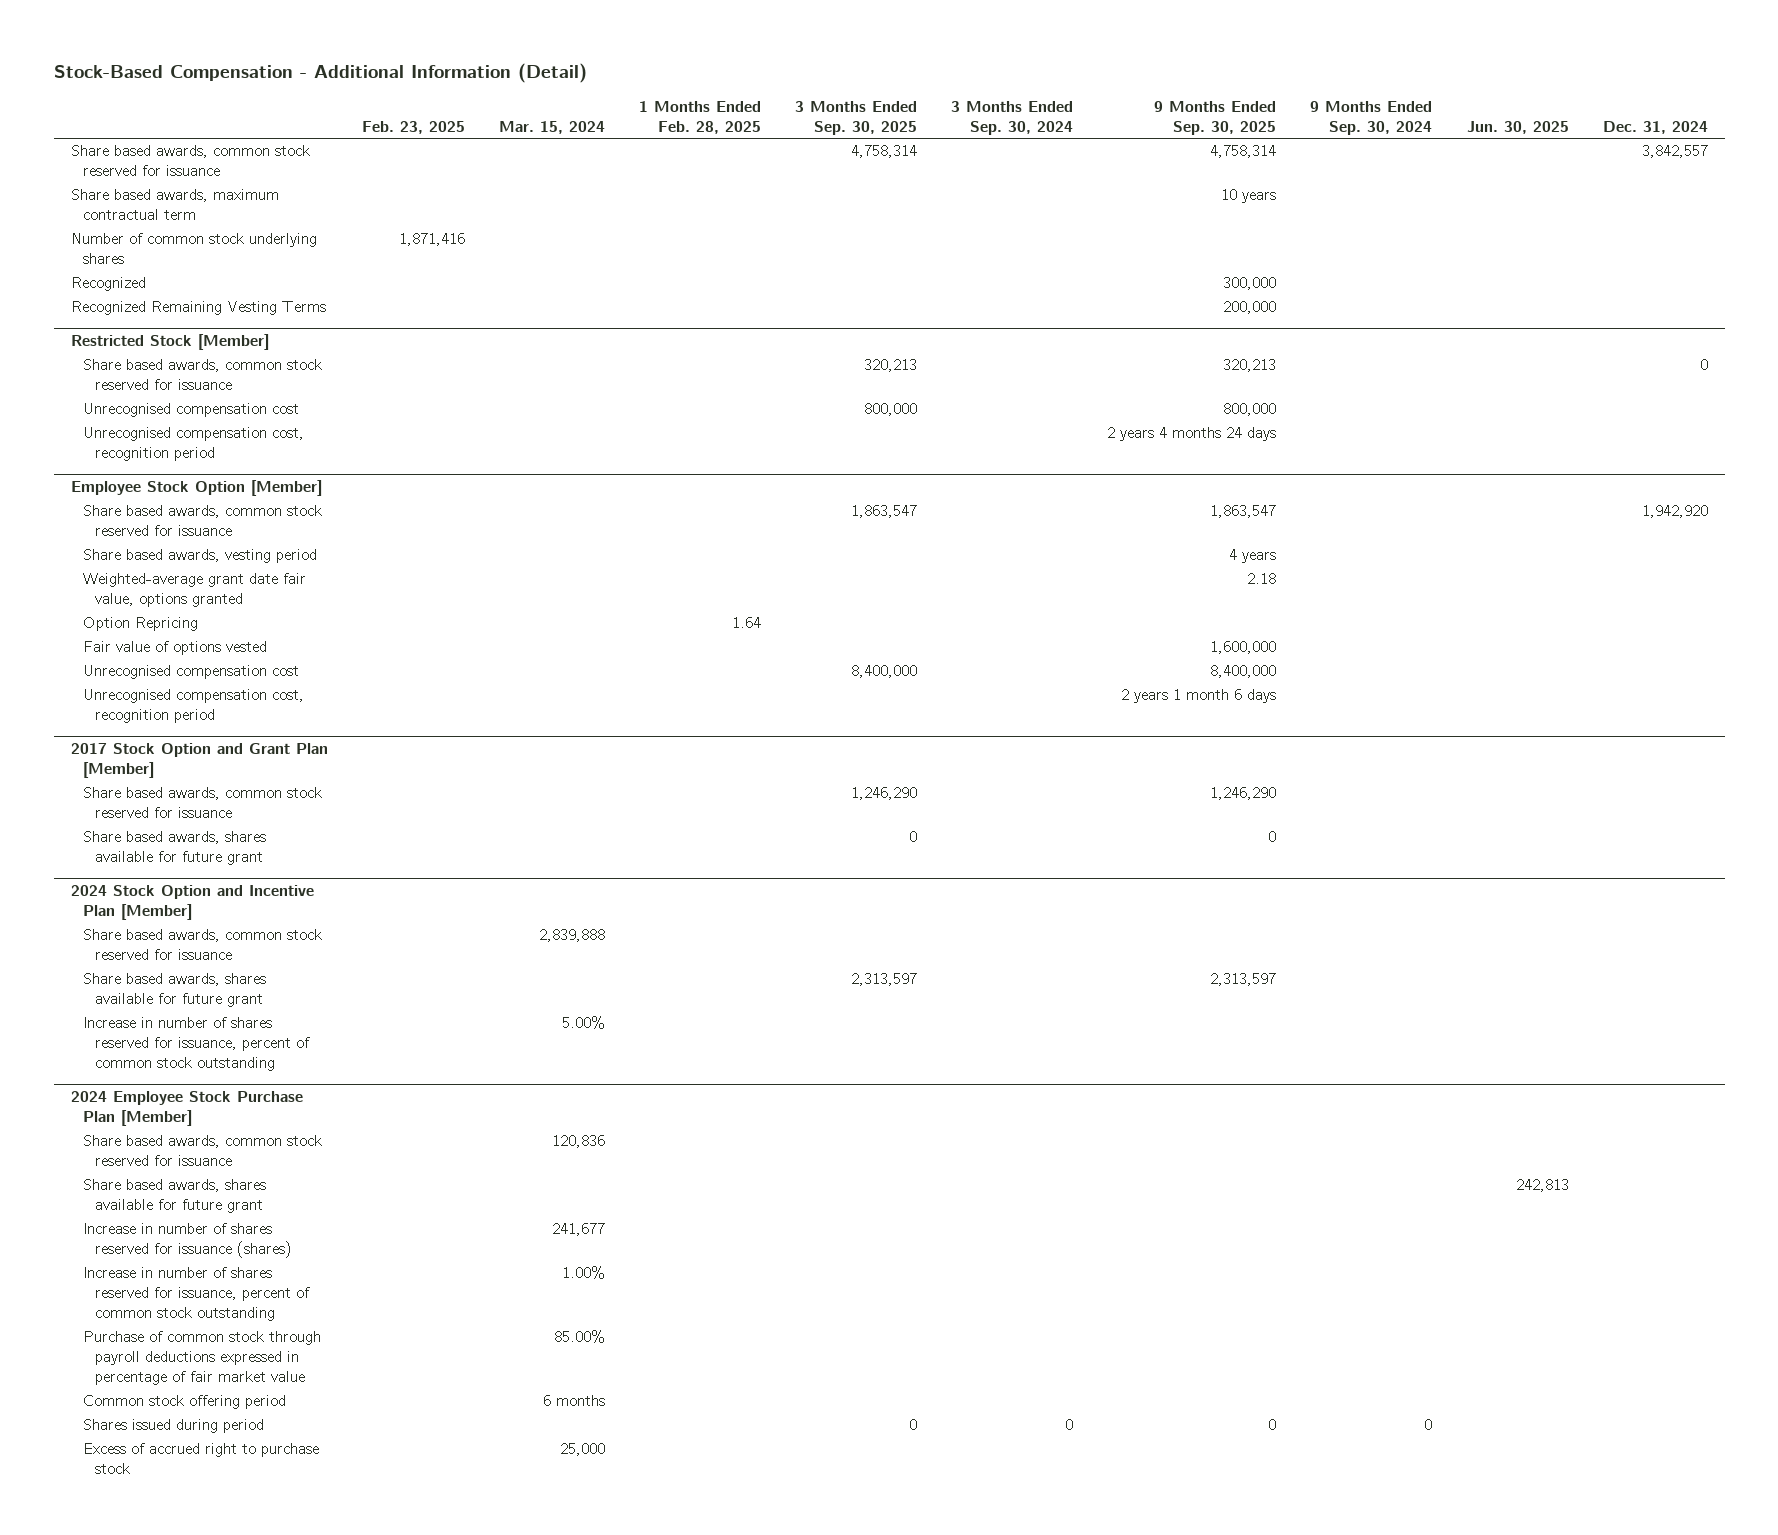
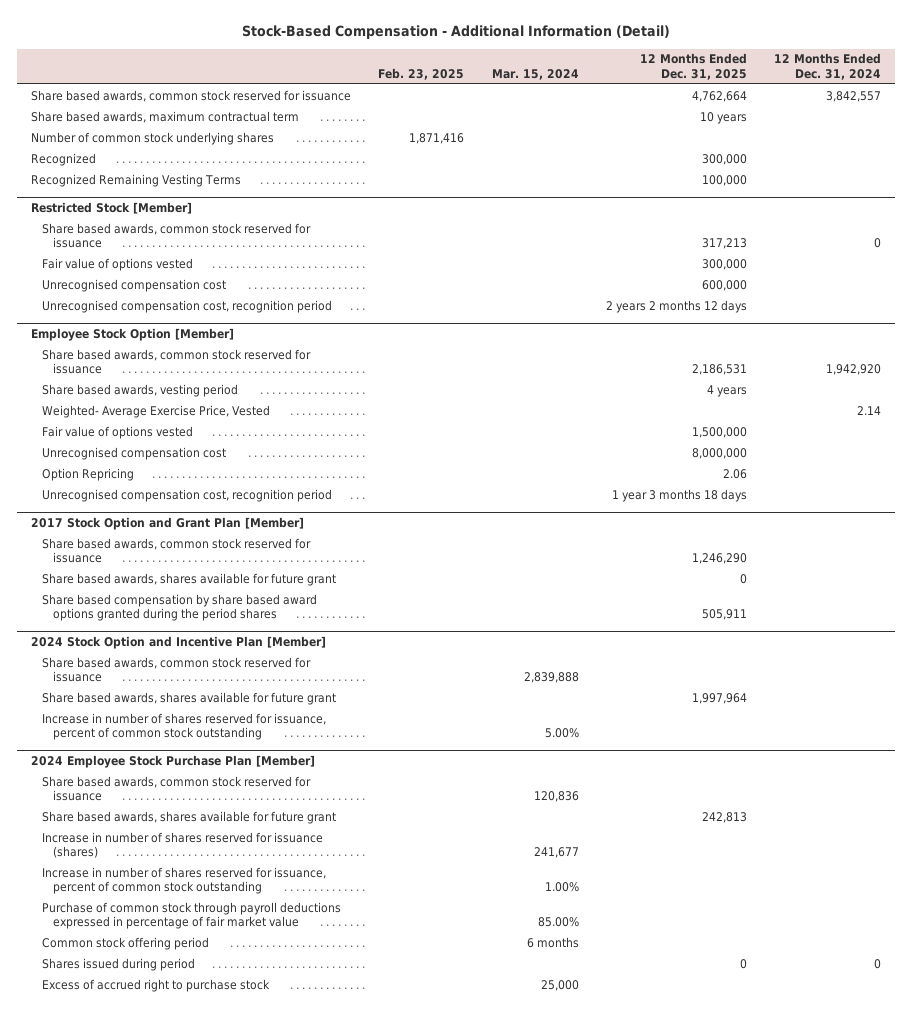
- | Feb. 23, 2025 | Mar. 15, 2024 | 1 Months Ended Feb. 28, 2025 | 3 Months Ended Sep. 30, 2025 | 3 Months Ended Sep. 30, 2024 | 9 Months Ended Sep. 30, 2025 | 9 Months Ended Sep. 30, 2024 | Jun. 30, 2025 | Dec. 31, 2024
+ | Feb. 23, 2025 | Mar. 15, 2024 | 12 Months Ended Dec. 31, 2025 | 12 Months Ended Dec. 31, 2024
@ Restricted Stock [Member]
+ Fair value of options vested | | | 300,000 |
@ Employee Stock Option [Member]
- Weighted-average grant date fair value, options granted | | | | | | 2.18 | | |
+ Weighted- Average Exercise Price, Vested | | | | 2.14
moved down: Option Repricing | | | 2.06 |
@ 2017 Stock Option and Grant Plan [Member]
+ Share based compensation by share based award options granted during the period shares | | | 505,911 |

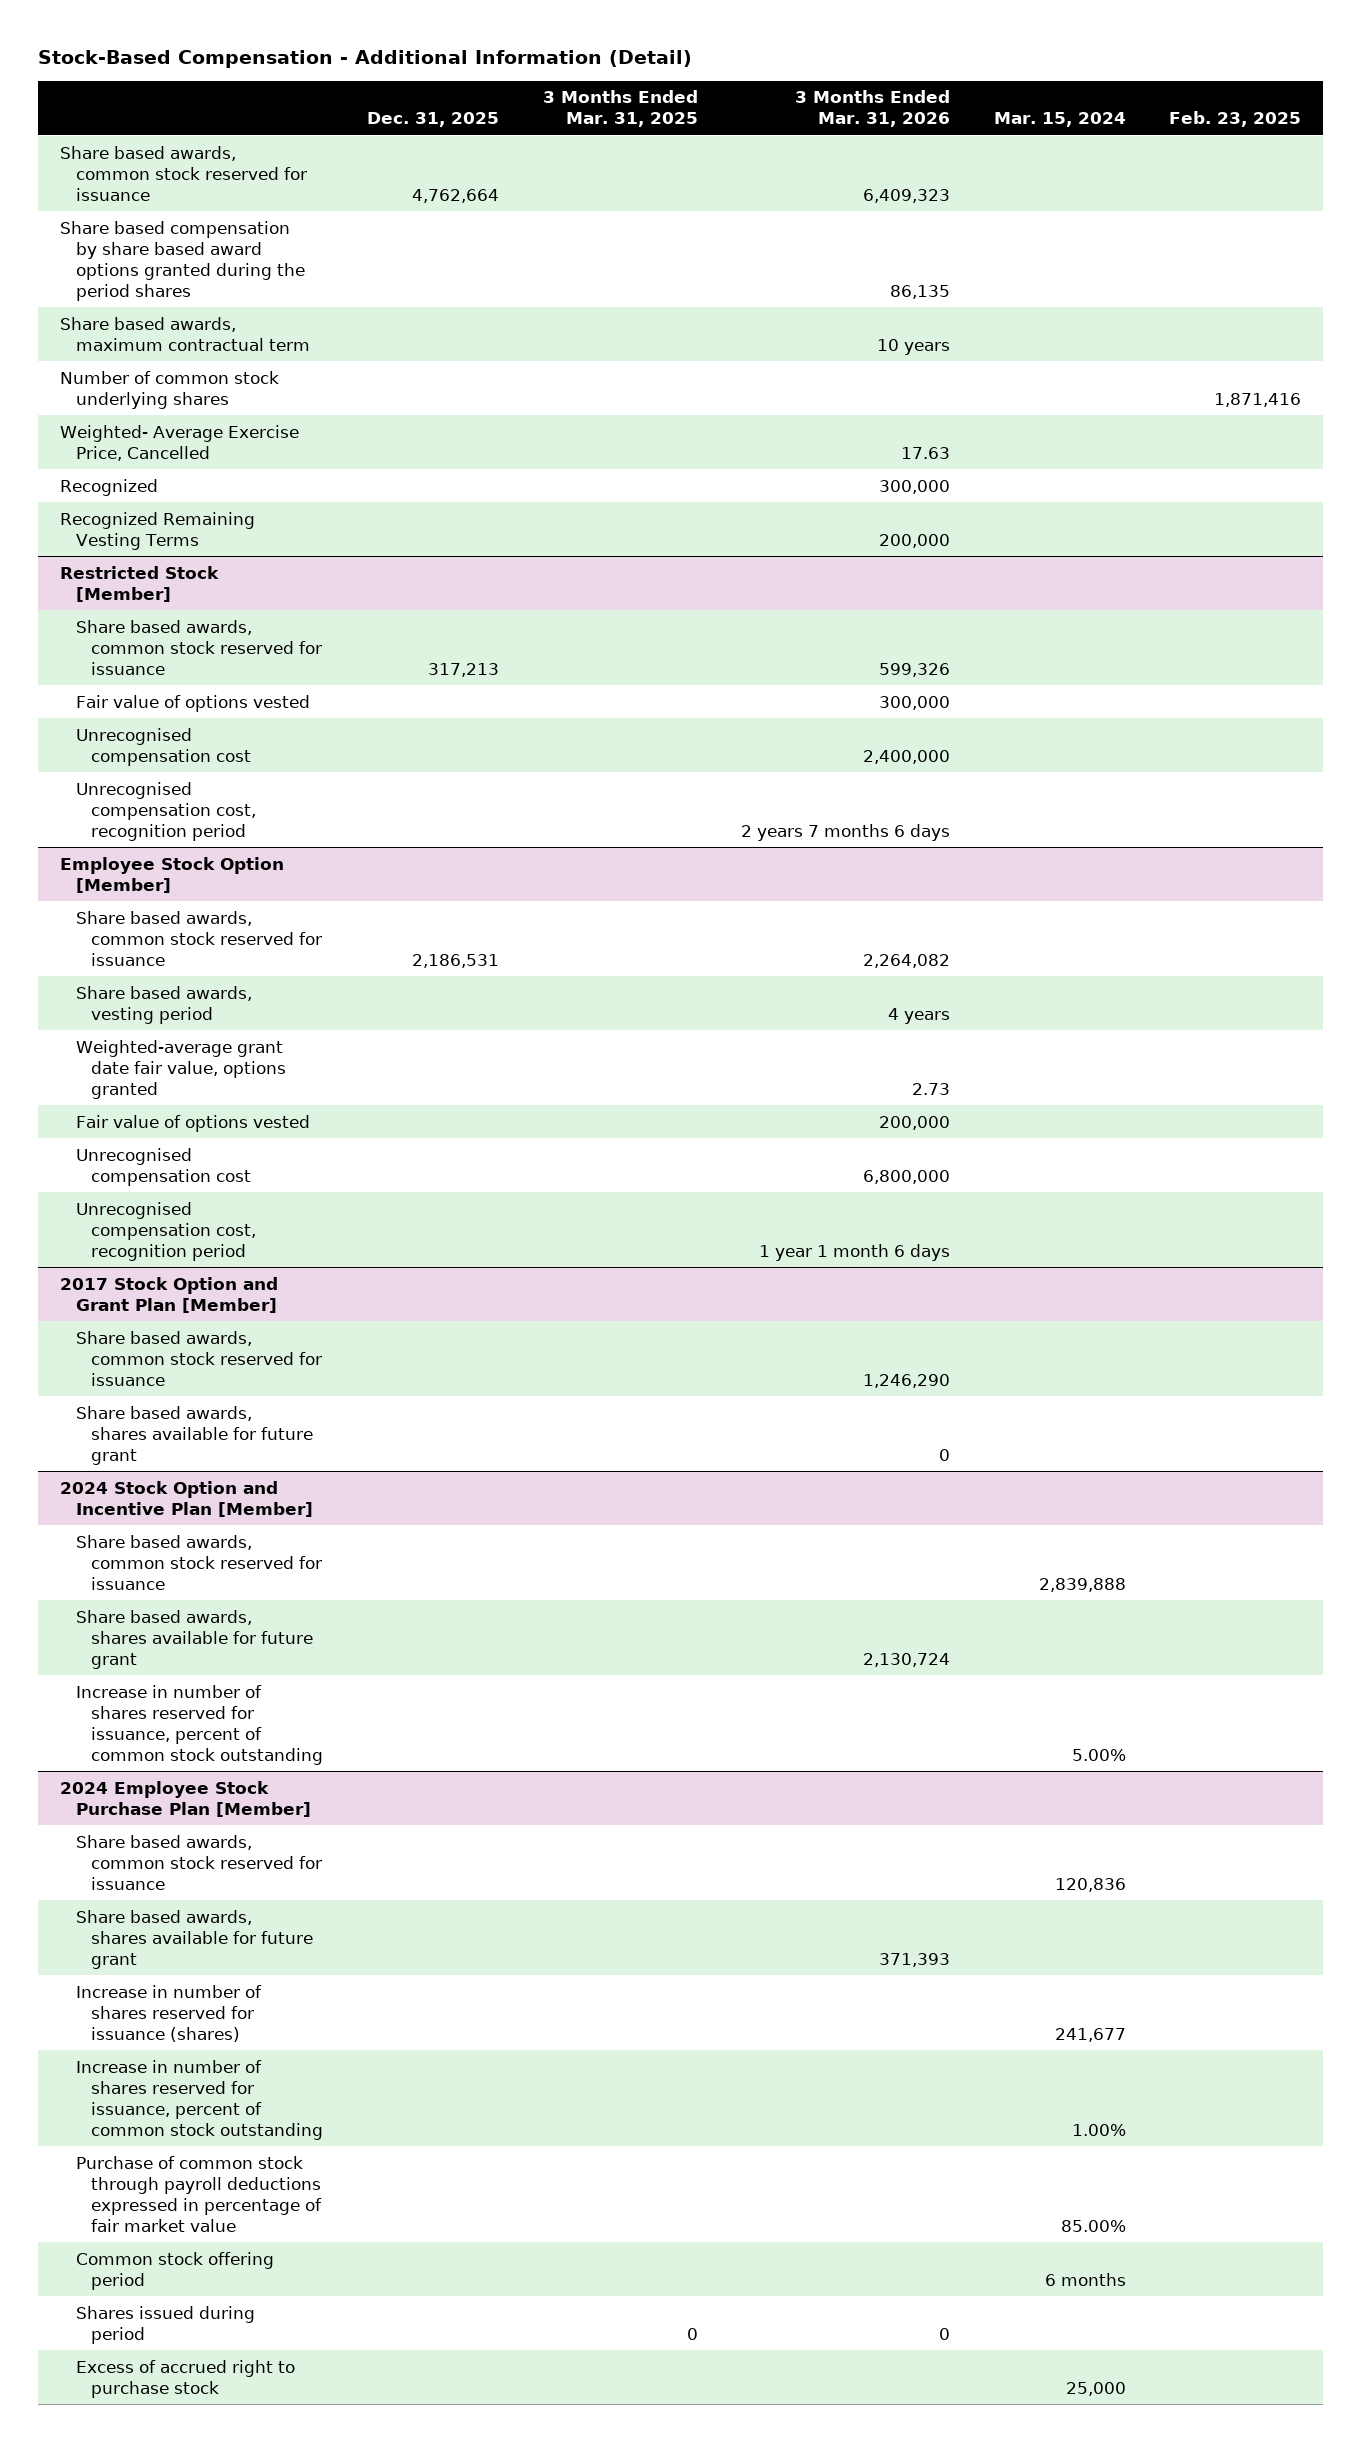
- | Feb. 23, 2025 | Mar. 15, 2024 | 12 Months Ended Dec. 31, 2025 | 12 Months Ended Dec. 31, 2024
+ | Dec. 31, 2025 | 3 Months Ended Mar. 31, 2025 | 3 Months Ended Mar. 31, 2026 | Mar. 15, 2024 | Feb. 23, 2025
+ Share based compensation by share based award options granted during the period shares | | | 86,135 | |
+ Weighted- Average Exercise Price, Cancelled | | | 17.63 | |
@ Employee Stock Option [Member]
- Weighted- Average Exercise Price, Vested | | | | 2.14
+ Weighted-average grant date fair value, options granted | | | 2.73 | |
- Option Repricing | | | 2.06 |
@ 2017 Stock Option and Grant Plan [Member]
- Share based compensation by share based award options granted during the period shares | | | 505,911 |

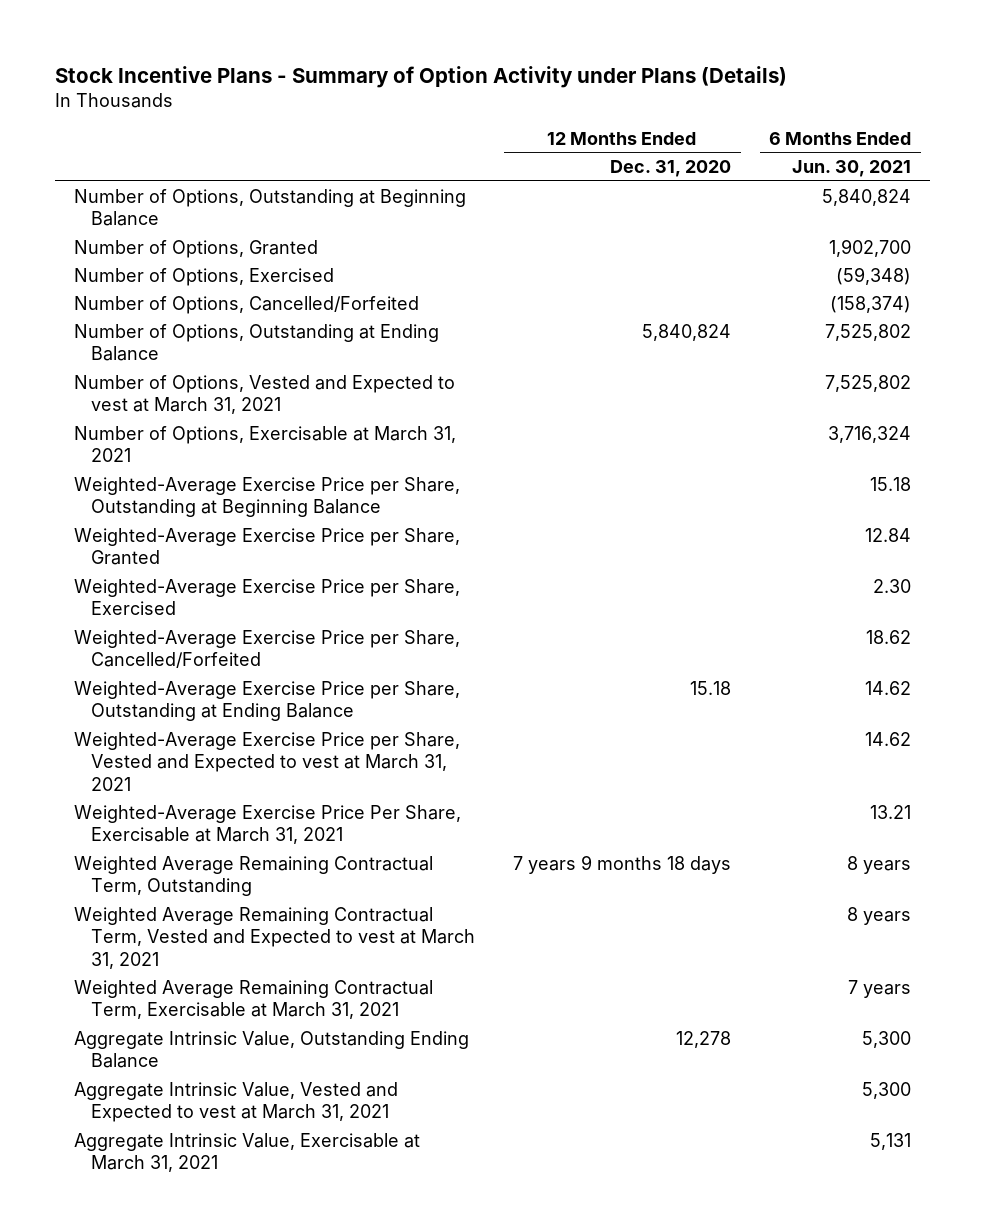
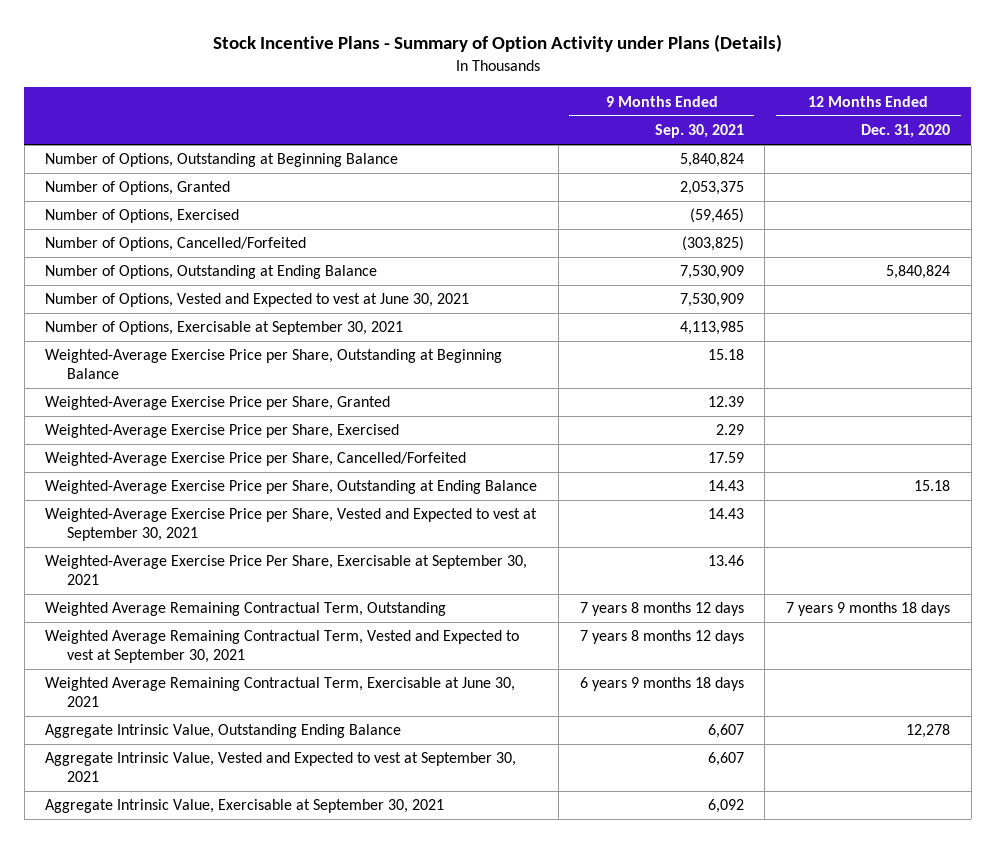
- | 12 Months Ended Dec. 31, 2020 | 6 Months Ended Jun. 30, 2021
+ | 9 Months Ended Sep. 30, 2021 | 12 Months Ended Dec. 31, 2020
- Number of Options, Vested and Expected to vest at March 31, 2021 | | 7,525,802
- Number of Options, Exercisable at March 31, 2021 | | 3,716,324
+ Number of Options, Vested and Expected to vest at June 30, 2021 | 7,530,909 |
+ Number of Options, Exercisable at September 30, 2021 | 4,113,985 |
- Weighted-Average Exercise Price per Share, Vested and Expected to vest at March 31, 2021 | | 14.62
- Weighted-Average Exercise Price Per Share, Exercisable at March 31, 2021 | | 13.21
+ Weighted-Average Exercise Price per Share, Vested and Expected to vest at September 30, 2021 | 14.43 |
+ Weighted-Average Exercise Price Per Share, Exercisable at September 30, 2021 | 13.46 |
- Weighted Average Remaining Contractual Term, Vested and Expected to vest at March 31, 2021 | | 8 years
- Weighted Average Remaining Contractual Term, Exercisable at March 31, 2021 | | 7 years
+ Weighted Average Remaining Contractual Term, Vested and Expected to vest at September 30, 2021 | 7 years 8 months 12 days |
+ Weighted Average Remaining Contractual Term, Exercisable at June 30, 2021 | 6 years 9 months 18 days |
- Aggregate Intrinsic Value, Vested and Expected to vest at March 31, 2021 | | 5,300
- Aggregate Intrinsic Value, Exercisable at March 31, 2021 | | 5,131
+ Aggregate Intrinsic Value, Vested and Expected to vest at September 30, 2021 | 6,607 |
+ Aggregate Intrinsic Value, Exercisable at September 30, 2021 | 6,092 |

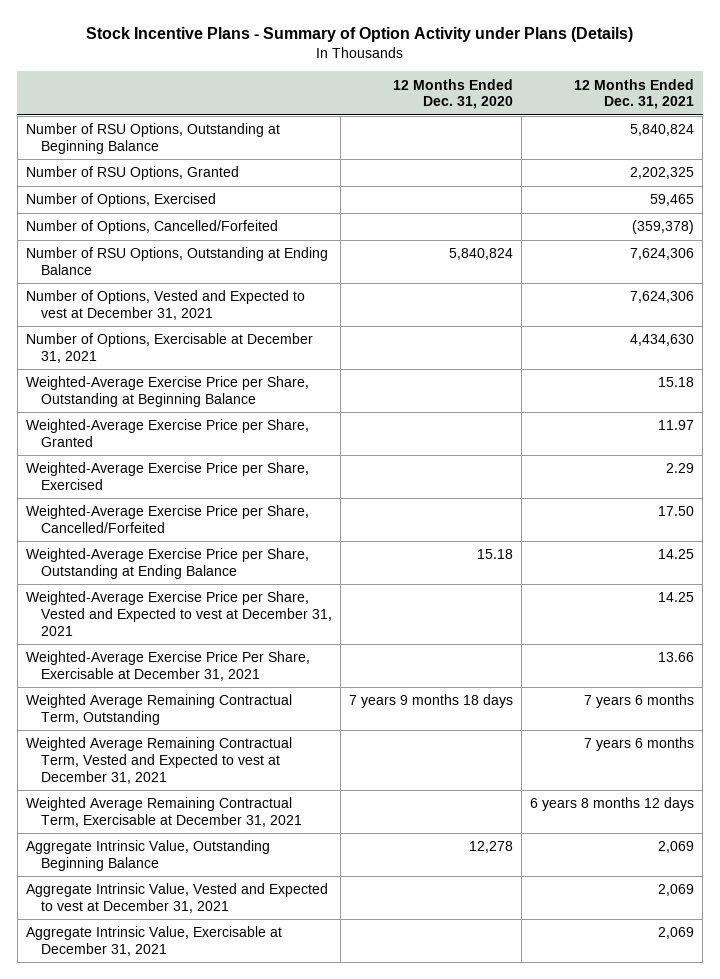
- | 9 Months Ended Sep. 30, 2021 | 12 Months Ended Dec. 31, 2020
+ | 12 Months Ended Dec. 31, 2020 | 12 Months Ended Dec. 31, 2021
- Number of Options, Outstanding at Beginning Balance | 5,840,824 |
- Number of Options, Granted | 2,053,375 |
+ Number of RSU Options, Outstanding at Beginning Balance | | 5,840,824
+ Number of RSU Options, Granted | | 2,202,325
- Number of Options, Outstanding at Ending Balance | 7,530,909 | 5,840,824
- Number of Options, Vested and Expected to vest at June 30, 2021 | 7,530,909 |
- Number of Options, Exercisable at September 30, 2021 | 4,113,985 |
+ Number of RSU Options, Outstanding at Ending Balance | 5,840,824 | 7,624,306
+ Number of Options, Vested and Expected to vest at December 31, 2021 | | 7,624,306
+ Number of Options, Exercisable at December 31, 2021 | | 4,434,630
- Weighted-Average Exercise Price per Share, Vested and Expected to vest at September 30, 2021 | 14.43 |
- Weighted-Average Exercise Price Per Share, Exercisable at September 30, 2021 | 13.46 |
+ Weighted-Average Exercise Price per Share, Vested and Expected to vest at December 31, 2021 | | 14.25
+ Weighted-Average Exercise Price Per Share, Exercisable at December 31, 2021 | | 13.66
- Weighted Average Remaining Contractual Term, Vested and Expected to vest at September 30, 2021 | 7 years 8 months 12 days |
- Weighted Average Remaining Contractual Term, Exercisable at June 30, 2021 | 6 years 9 months 18 days |
- Aggregate Intrinsic Value, Outstanding Ending Balance | 6,607 | 12,278
- Aggregate Intrinsic Value, Vested and Expected to vest at September 30, 2021 | 6,607 |
- Aggregate Intrinsic Value, Exercisable at September 30, 2021 | 6,092 |
+ Weighted Average Remaining Contractual Term, Vested and Expected to vest at December 31, 2021 | | 7 years 6 months
+ Weighted Average Remaining Contractual Term, Exercisable at December 31, 2021 | | 6 years 8 months 12 days
+ Aggregate Intrinsic Value, Outstanding Beginning Balance | 12,278 | 2,069
+ Aggregate Intrinsic Value, Vested and Expected to vest at December 31, 2021 | | 2,069
+ Aggregate Intrinsic Value, Exercisable at December 31, 2021 | | 2,069

